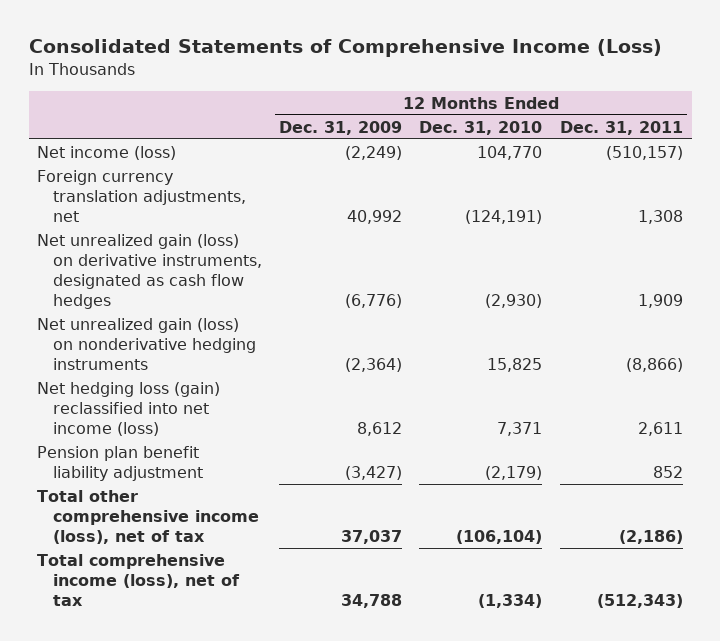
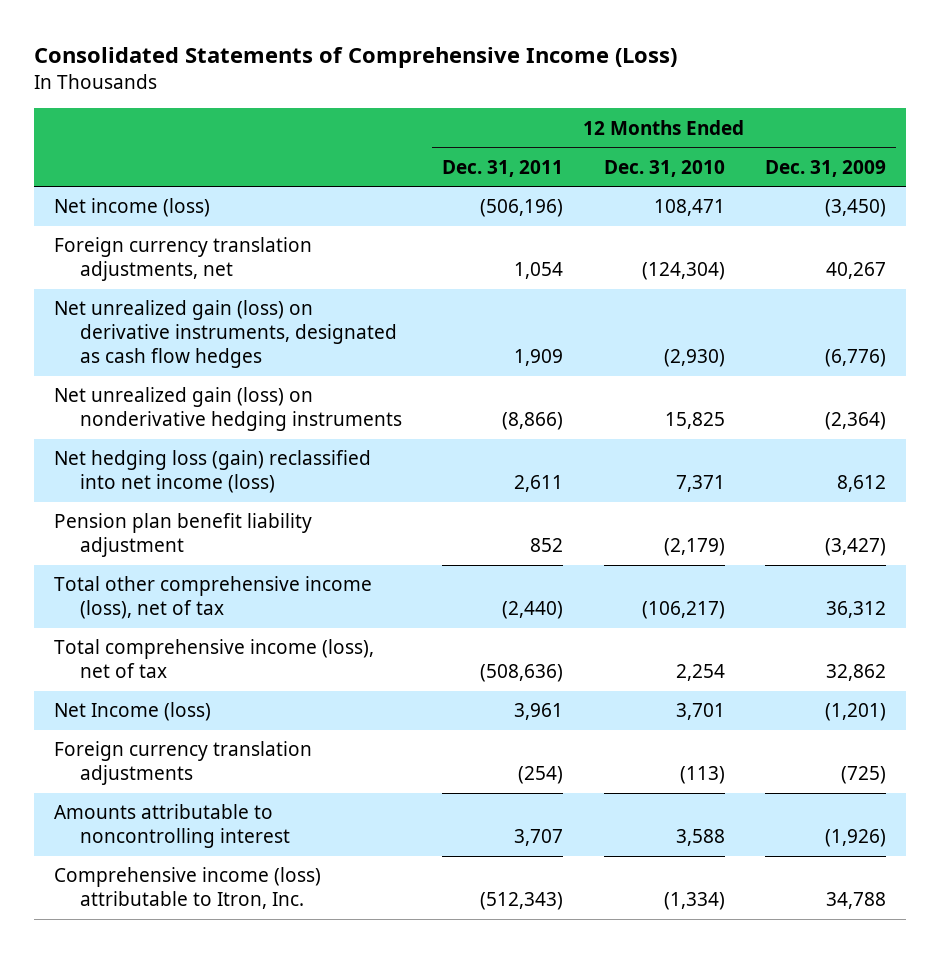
- | 12 Months Ended Dec. 31, 2009 | 12 Months Ended Dec. 31, 2010 | 12 Months Ended Dec. 31, 2011
+ | 12 Months Ended Dec. 31, 2011 | 12 Months Ended Dec. 31, 2010 | 12 Months Ended Dec. 31, 2009
- Net income (loss) | (2,249) | 104,770 | (510,157)
- Foreign currency translation adjustments, net | 40,992 | (124,191) | 1,308
+ Net income (loss) | (506,196) | 108,471 | (3,450)
+ Foreign currency translation adjustments, net | 1,054 | (124,304) | 40,267
- Total other comprehensive income (loss), net of tax | 37,037 | (106,104) | (2,186)
- Total comprehensive income (loss), net of tax | 34,788 | (1,334) | (512,343)
+ Total other comprehensive income (loss), net of tax | (2,440) | (106,217) | 36,312
+ Total comprehensive income (loss), net of tax | (508,636) | 2,254 | 32,862
+ Net Income (loss) | 3,961 | 3,701 | (1,201)
+ Foreign currency translation adjustments | (254) | (113) | (725)
+ Amounts attributable to noncontrolling interest | 3,707 | 3,588 | (1,926)
+ Comprehensive income (loss) attributable to Itron, Inc. | (512,343) | (1,334) | 34,788

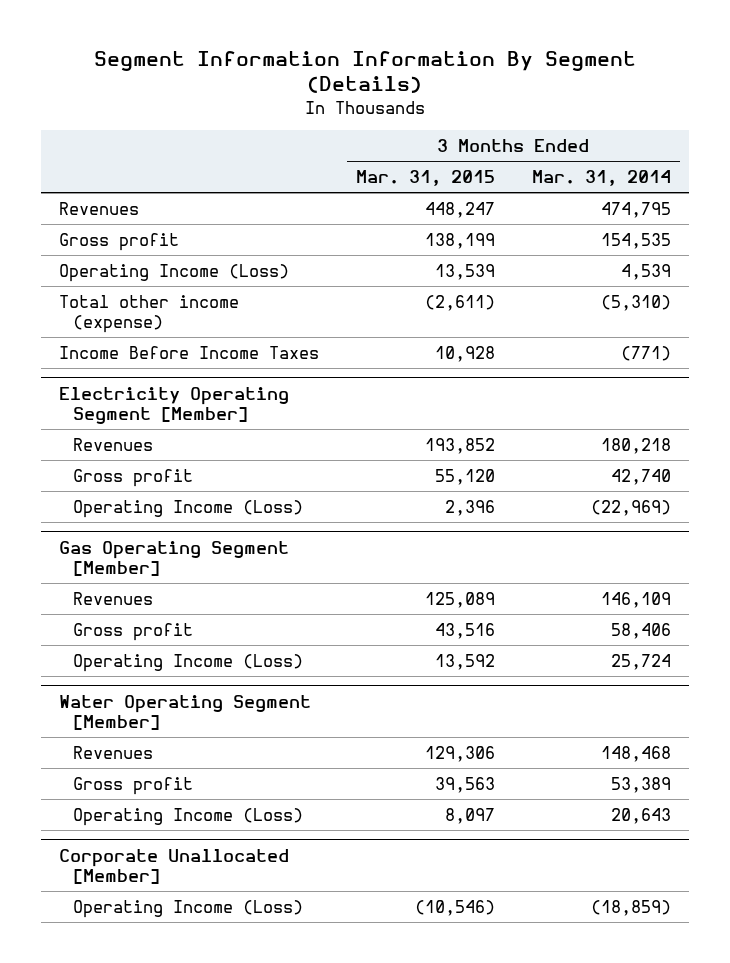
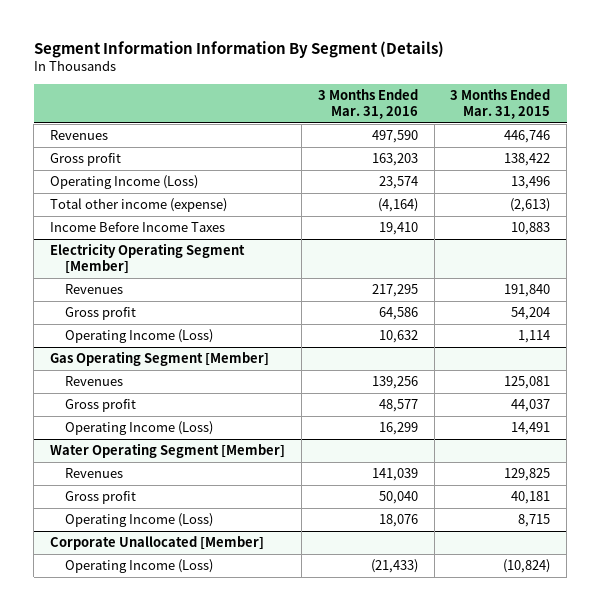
- | 3 Months Ended Mar. 31, 2015 | 3 Months Ended Mar. 31, 2014
+ | 3 Months Ended Mar. 31, 2016 | 3 Months Ended Mar. 31, 2015
- Revenues | 448,247 | 474,795
- Gross profit | 138,199 | 154,535
- Operating Income (Loss) | 13,539 | 4,539
- Total other income (expense) | (2,611) | (5,310)
- Income Before Income Taxes | 10,928 | (771)
+ Revenues | 497,590 | 446,746
+ Gross profit | 163,203 | 138,422
+ Operating Income (Loss) | 23,574 | 13,496
+ Total other income (expense) | (4,164) | (2,613)
+ Income Before Income Taxes | 19,410 | 10,883
@ Electricity Operating Segment [Member]
- Revenues | 193,852 | 180,218
- Gross profit | 55,120 | 42,740
- Operating Income (Loss) | 2,396 | (22,969)
+ Revenues | 217,295 | 191,840
+ Gross profit | 64,586 | 54,204
+ Operating Income (Loss) | 10,632 | 1,114
@ Gas Operating Segment [Member]
- Revenues | 125,089 | 146,109
- Gross profit | 43,516 | 58,406
- Operating Income (Loss) | 13,592 | 25,724
+ Revenues | 139,256 | 125,081
+ Gross profit | 48,577 | 44,037
+ Operating Income (Loss) | 16,299 | 14,491
@ Water Operating Segment [Member]
- Revenues | 129,306 | 148,468
- Gross profit | 39,563 | 53,389
- Operating Income (Loss) | 8,097 | 20,643
+ Revenues | 141,039 | 129,825
+ Gross profit | 50,040 | 40,181
+ Operating Income (Loss) | 18,076 | 8,715
@ Corporate Unallocated [Member]
- Operating Income (Loss) | (10,546) | (18,859)
+ Operating Income (Loss) | (21,433) | (10,824)

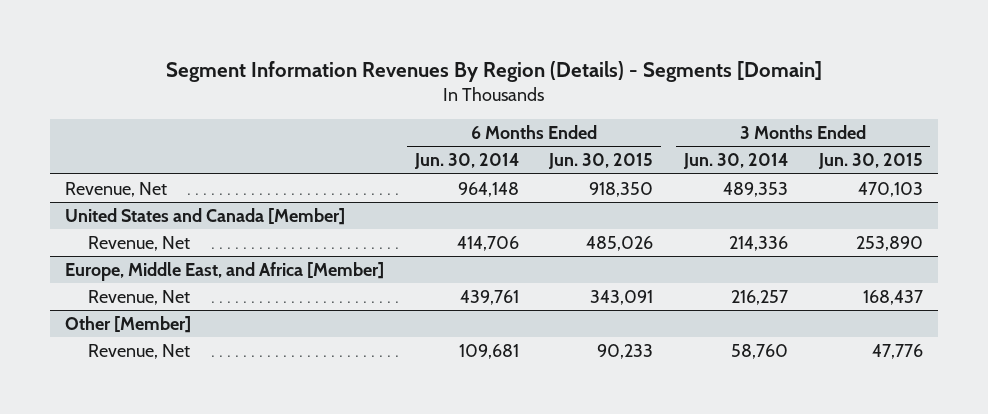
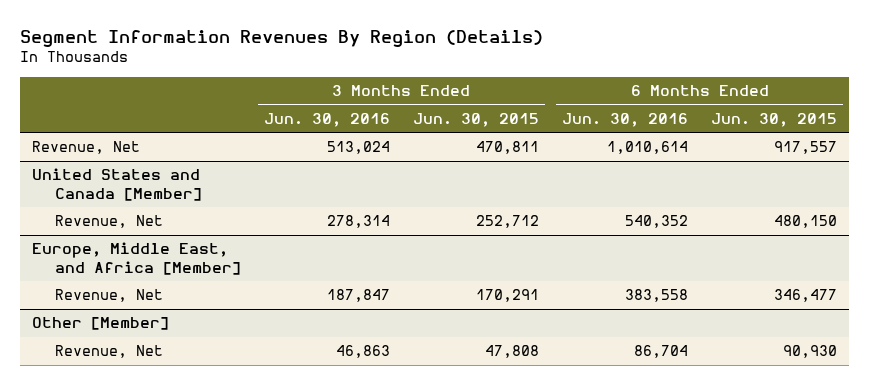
- Segment Information Revenues By Region (Details) - Segments [Domain]
+ Segment Information Revenues By Region (Details)
- | 6 Months Ended Jun. 30, 2014 | 6 Months Ended Jun. 30, 2015 | 3 Months Ended Jun. 30, 2014 | 3 Months Ended Jun. 30, 2015
+ | 3 Months Ended Jun. 30, 2016 | 3 Months Ended Jun. 30, 2015 | 6 Months Ended Jun. 30, 2016 | 6 Months Ended Jun. 30, 2015
- Revenue, Net | 964,148 | 918,350 | 489,353 | 470,103
+ Revenue, Net | 513,024 | 470,811 | 1,010,614 | 917,557
@ United States and Canada [Member]
- Revenue, Net | 414,706 | 485,026 | 214,336 | 253,890
+ Revenue, Net | 278,314 | 252,712 | 540,352 | 480,150
@ Europe, Middle East, and Africa [Member]
- Revenue, Net | 439,761 | 343,091 | 216,257 | 168,437
+ Revenue, Net | 187,847 | 170,291 | 383,558 | 346,477
@ Other [Member]
- Revenue, Net | 109,681 | 90,233 | 58,760 | 47,776
+ Revenue, Net | 46,863 | 47,808 | 86,704 | 90,930

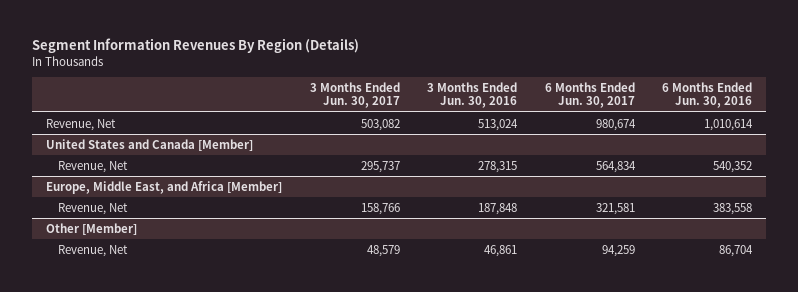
- | 3 Months Ended Jun. 30, 2016 | 3 Months Ended Jun. 30, 2015 | 6 Months Ended Jun. 30, 2016 | 6 Months Ended Jun. 30, 2015
+ | 3 Months Ended Jun. 30, 2017 | 3 Months Ended Jun. 30, 2016 | 6 Months Ended Jun. 30, 2017 | 6 Months Ended Jun. 30, 2016
@ United States and Canada [Member]
- Revenue, Net | 278,314 | 252,712 | 540,352 | 480,150
+ Revenue, Net | 295,737 | 278,315 | 564,834 | 540,352
@ Europe, Middle East, and Africa [Member]
- Revenue, Net | 187,847 | 170,291 | 383,558 | 346,477
+ Revenue, Net | 158,766 | 187,848 | 321,581 | 383,558
@ Other [Member]
- Revenue, Net | 46,863 | 47,808 | 86,704 | 90,930
+ Revenue, Net | 48,579 | 46,861 | 94,259 | 86,704

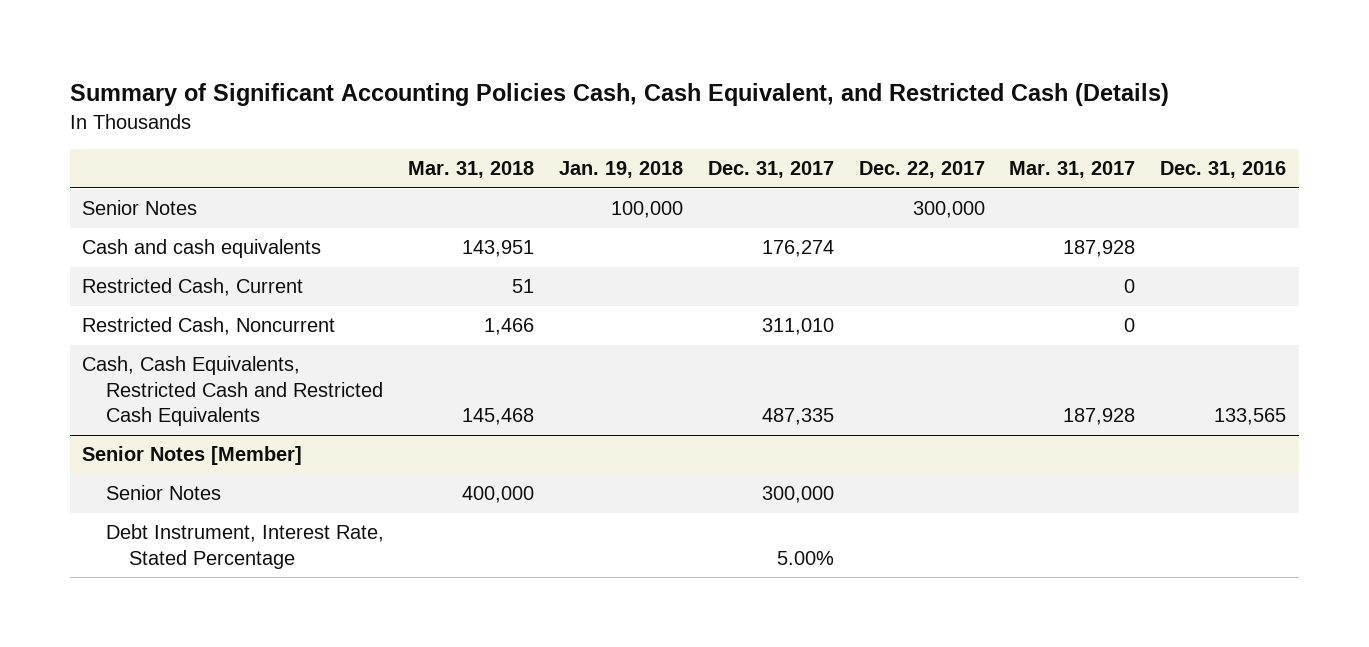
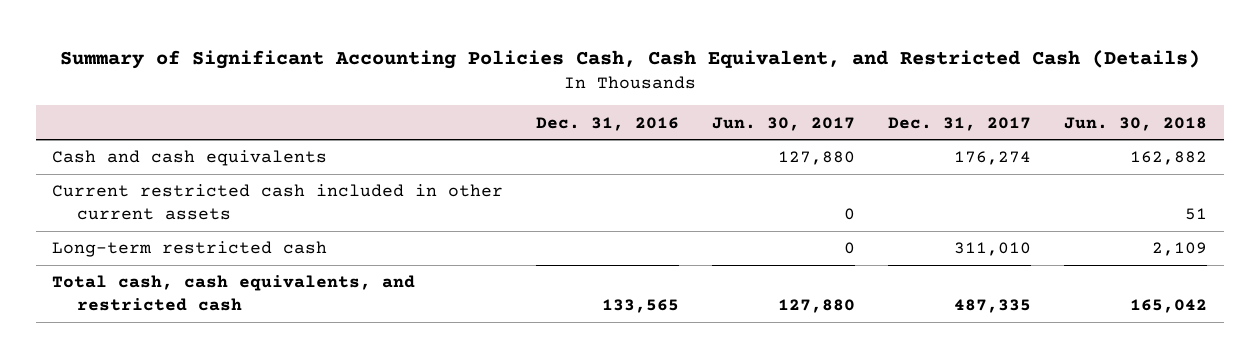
- | Mar. 31, 2018 | Jan. 19, 2018 | Dec. 31, 2017 | Dec. 22, 2017 | Mar. 31, 2017 | Dec. 31, 2016
+ | Dec. 31, 2016 | Jun. 30, 2017 | Dec. 31, 2017 | Jun. 30, 2018
- Senior Notes | | 100,000 | | 300,000 | |
- Restricted Cash, Current | 51 | | | | 0 |
- Restricted Cash, Noncurrent | 1,466 | | 311,010 | | 0 |
- Cash, Cash Equivalents, Restricted Cash and Restricted Cash Equivalents | 145,468 | | 487,335 | | 187,928 | 133,565
- Senior Notes [Member]
- Senior Notes | 400,000 | | 300,000 | | |
- Debt Instrument, Interest Rate, Stated Percentage | | | 5.00% | | |
+ Current restricted cash included in other current assets | | 0 | | 51
+ Long-term restricted cash | | 0 | 311,010 | 2,109
+ Total cash, cash equivalents, and restricted cash | 133,565 | 127,880 | 487,335 | 165,042

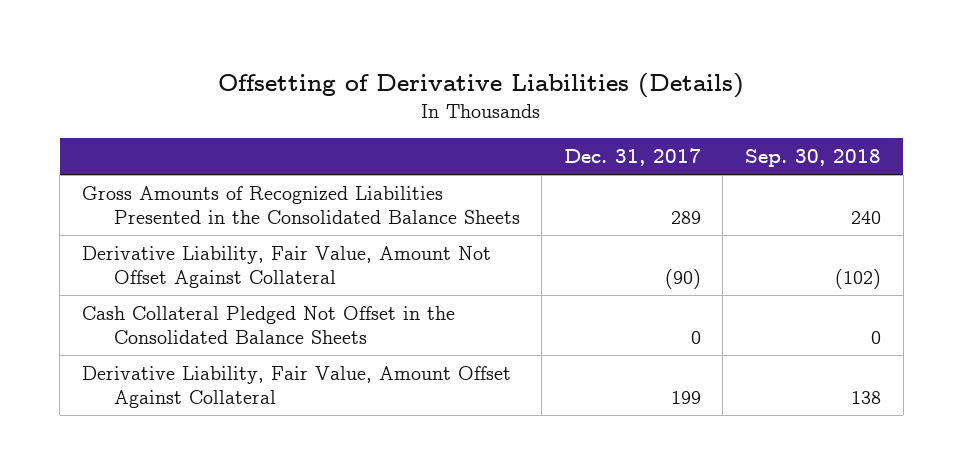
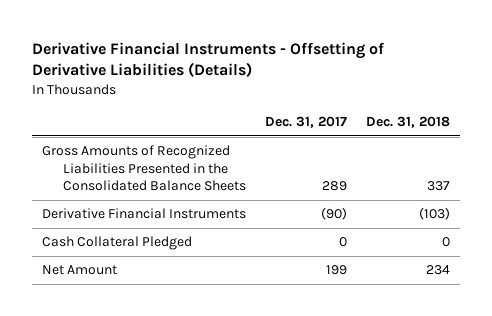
- Offsetting of Derivative Liabilities (Details)
+ Derivative Financial Instruments - Offsetting of Derivative Liabilities (Details)
- | Dec. 31, 2017 | Sep. 30, 2018
+ | Dec. 31, 2017 | Dec. 31, 2018
- Derivative Liability, Fair Value, Amount Not Offset Against Collateral | (90) | (102)
- Cash Collateral Pledged Not Offset in the Consolidated Balance Sheets | 0 | 0
- Derivative Liability, Fair Value, Amount Offset Against Collateral | 199 | 138
+ Derivative Financial Instruments | (90) | (103)
+ Cash Collateral Pledged | 0 | 0
+ Net Amount | 199 | 234

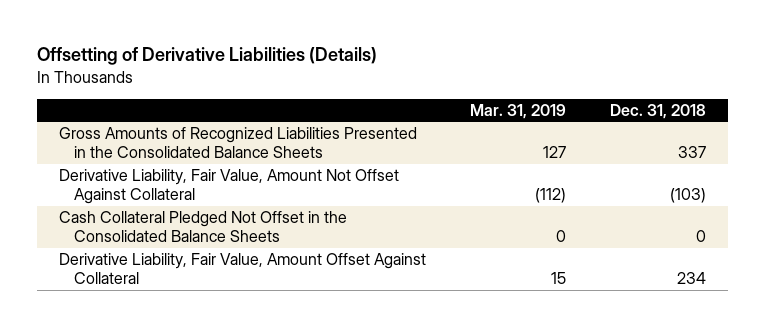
- Derivative Financial Instruments - Offsetting of Derivative Liabilities (Details)
+ Offsetting of Derivative Liabilities (Details)
- | Dec. 31, 2017 | Dec. 31, 2018
+ | Mar. 31, 2019 | Dec. 31, 2018
- Derivative Financial Instruments | (90) | (103)
- Cash Collateral Pledged | 0 | 0
- Net Amount | 199 | 234
+ Derivative Liability, Fair Value, Amount Not Offset Against Collateral | (112) | (103)
+ Cash Collateral Pledged Not Offset in the Consolidated Balance Sheets | 0 | 0
+ Derivative Liability, Fair Value, Amount Offset Against Collateral | 15 | 234

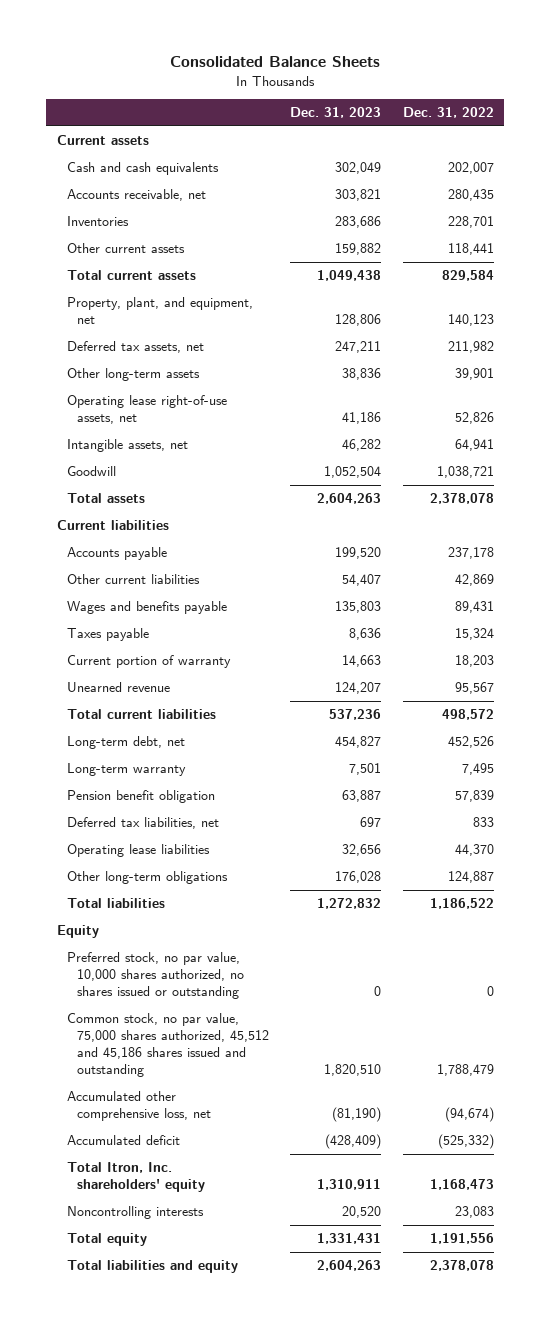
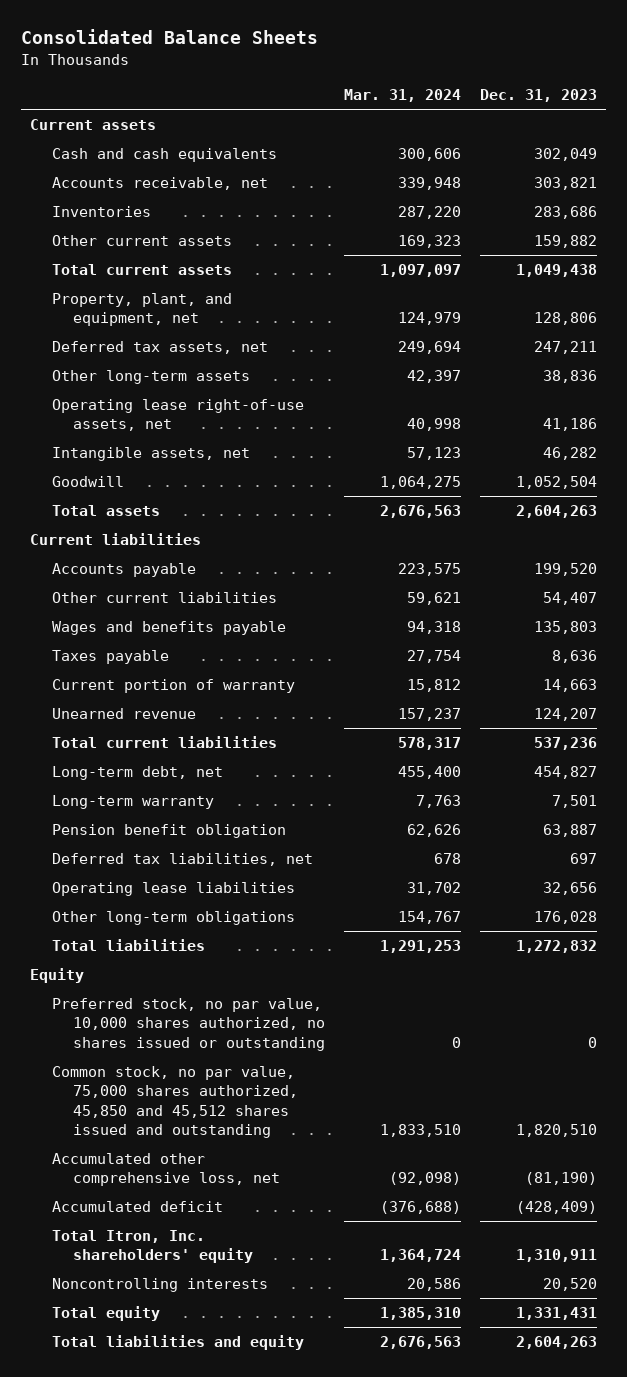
- | Dec. 31, 2023 | Dec. 31, 2022
+ | Mar. 31, 2024 | Dec. 31, 2023
- Common stock, no par value, 75,000 shares authorized, 45,512 and 45,186 shares issued and outstanding | 1,820,510 | 1,788,479
+ Common stock, no par value, 75,000 shares authorized, 45,850 and 45,512 shares issued and outstanding | 1,833,510 | 1,820,510

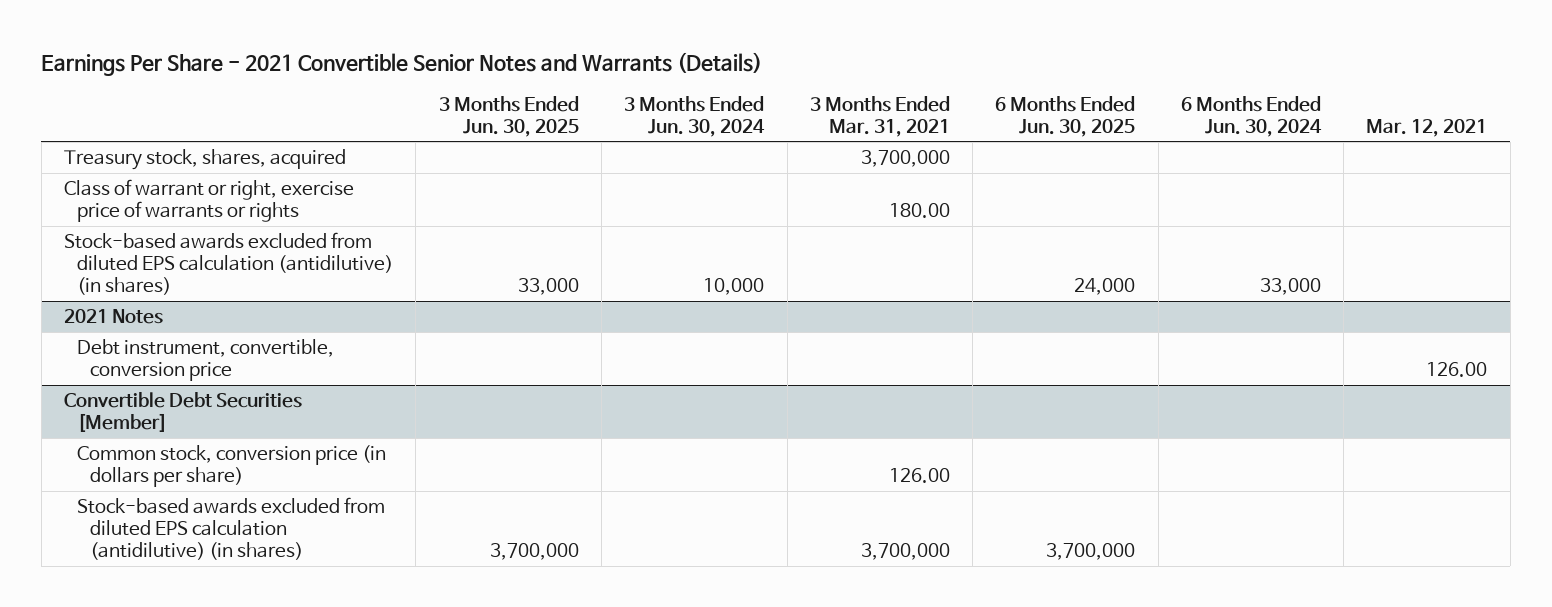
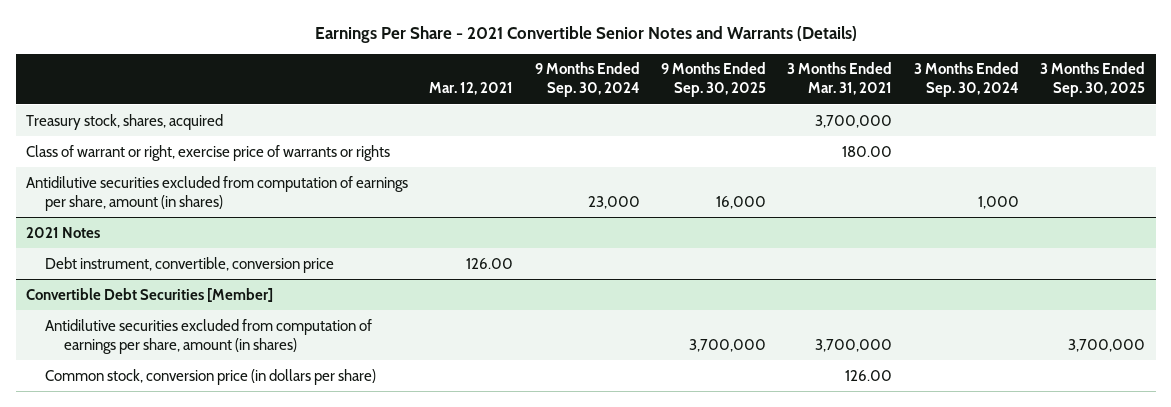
- | 3 Months Ended Jun. 30, 2025 | 3 Months Ended Jun. 30, 2024 | 3 Months Ended Mar. 31, 2021 | 6 Months Ended Jun. 30, 2025 | 6 Months Ended Jun. 30, 2024 | Mar. 12, 2021
+ | Mar. 12, 2021 | 9 Months Ended Sep. 30, 2024 | 9 Months Ended Sep. 30, 2025 | 3 Months Ended Mar. 31, 2021 | 3 Months Ended Sep. 30, 2024 | 3 Months Ended Sep. 30, 2025
- Stock-based awards excluded from diluted EPS calculation (antidilutive) (in shares) | 33,000 | 10,000 | | 24,000 | 33,000 |
+ Antidilutive securities excluded from computation of earnings per share, amount (in shares) | | 23,000 | 16,000 | | 1,000 |
@ Convertible Debt Securities [Member]
+ Antidilutive securities excluded from computation of earnings per share, amount (in shares) | | | 3,700,000 | 3,700,000 | | 3,700,000
- Stock-based awards excluded from diluted EPS calculation (antidilutive) (in shares) | 3,700,000 | | 3,700,000 | 3,700,000 | |

